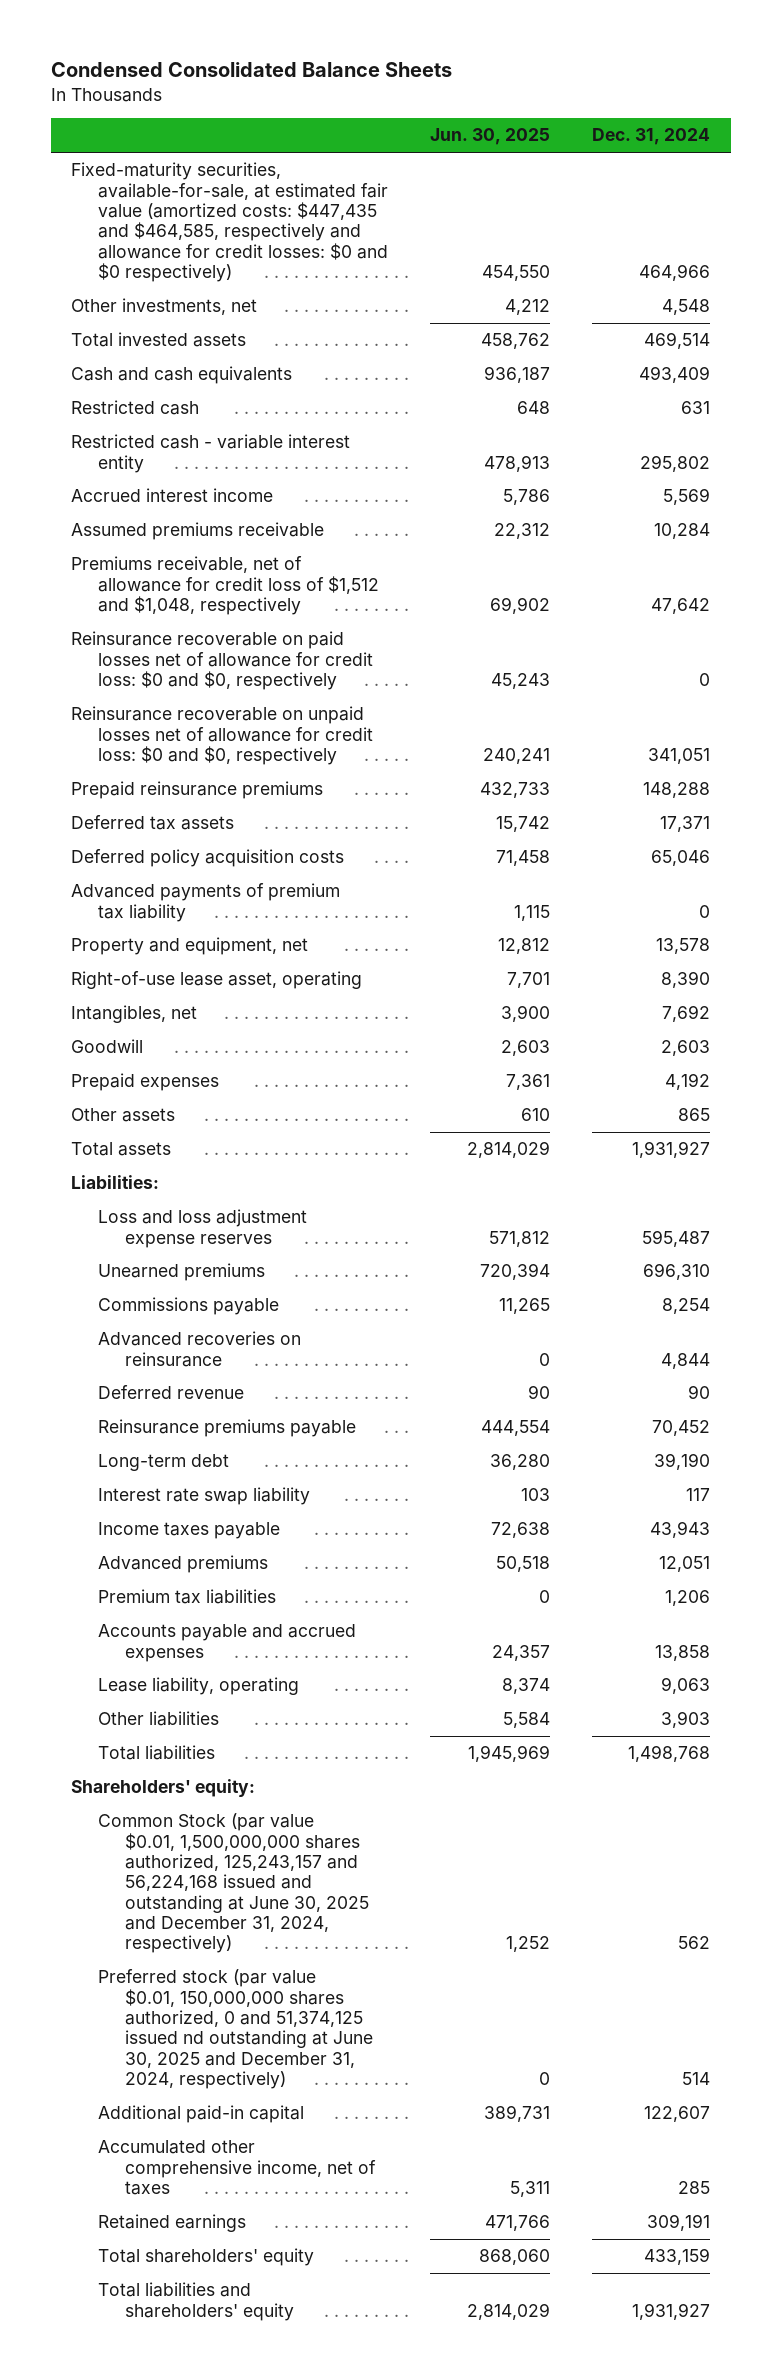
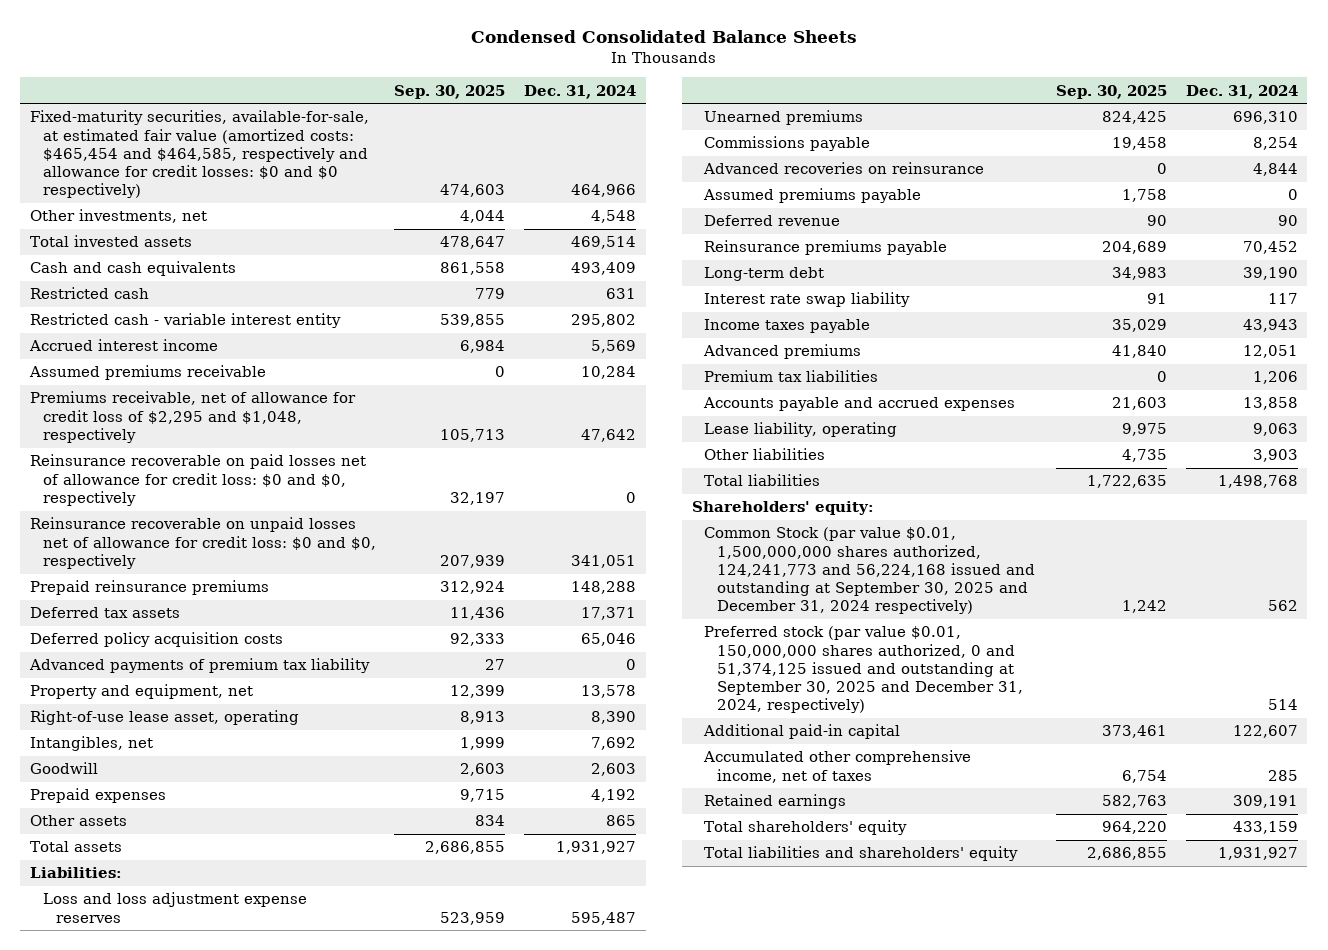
- | Jun. 30, 2025 | Dec. 31, 2024
+ | Sep. 30, 2025 | Dec. 31, 2024
- Fixed-maturity securities, available-for-sale, at estimated fair value (amortized costs: $447,435 and $464,585, respectively and allowance for credit losses: $0 and $0 respectively) | 454,550 | 464,966
+ Fixed-maturity securities, available-for-sale, at estimated fair value (amortized costs: $465,454 and $464,585, respectively and allowance for credit losses: $0 and $0 respectively) | 474,603 | 464,966
- Premiums receivable, net of allowance for credit loss of $1,512 and $1,048, respectively | 69,902 | 47,642
+ Premiums receivable, net of allowance for credit loss of $2,295 and $1,048, respectively | 105,713 | 47,642
+ Assumed premiums payable | 1,758 | 0
- Common Stock (par value $0.01, 1,500,000,000 shares authorized, 125,243,157 and 56,224,168 issued and outstanding at June 30, 2025 and December 31, 2024, respectively) | 1,252 | 562
- Preferred stock (par value $0.01, 150,000,000 shares authorized, 0 and 51,374,125 issued nd outstanding at June 30, 2025 and December 31, 2024, respectively) | 0 | 514
+ Common Stock (par value $0.01, 1,500,000,000 shares authorized, 124,241,773 and 56,224,168 issued and outstanding at September 30, 2025 and December 31, 2024 respectively) | 1,242 | 562
+ Preferred stock (par value $0.01, 150,000,000 shares authorized, 0 and 51,374,125 issued and outstanding at September 30, 2025 and December 31, 2024, respectively) | | 514

